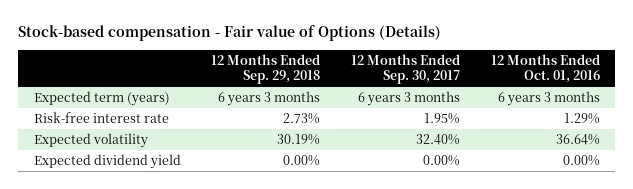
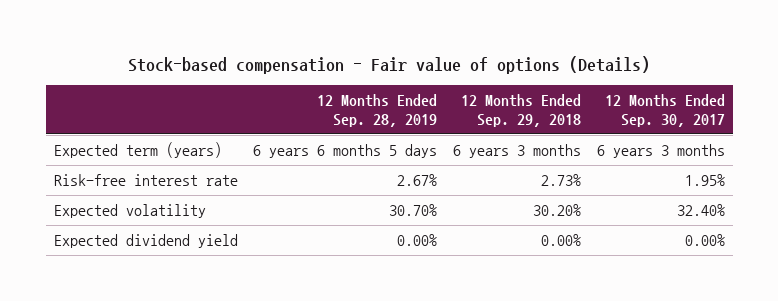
- Stock-based compensation - Fair value of Options (Details)
+ Stock-based compensation - Fair value of options (Details)
- | 12 Months Ended Sep. 29, 2018 | 12 Months Ended Sep. 30, 2017 | 12 Months Ended Oct. 01, 2016
+ | 12 Months Ended Sep. 28, 2019 | 12 Months Ended Sep. 29, 2018 | 12 Months Ended Sep. 30, 2017
- Expected volatility | 30.19% | 32.40% | 36.64%
+ Expected volatility | 30.70% | 30.20% | 32.40%

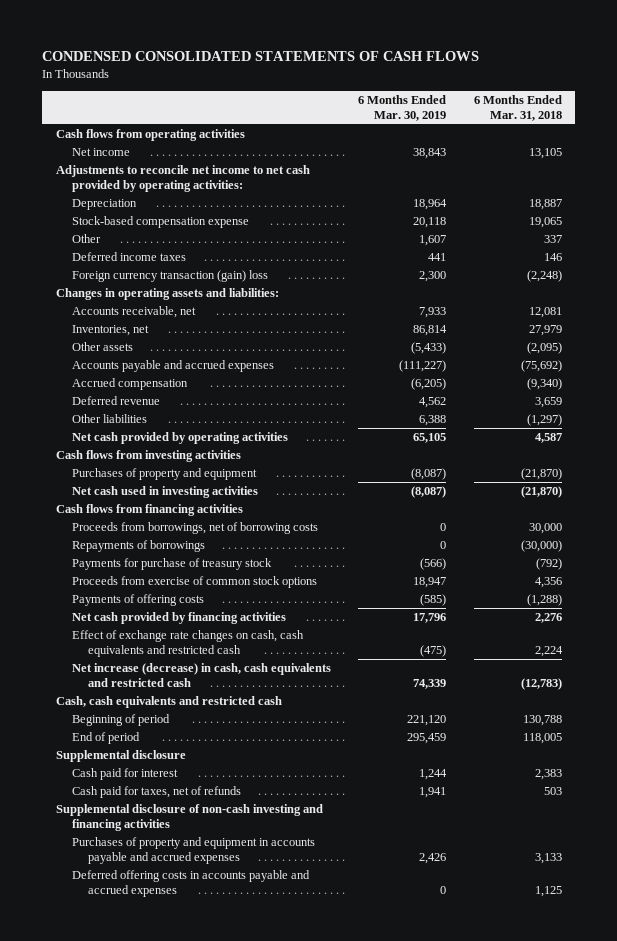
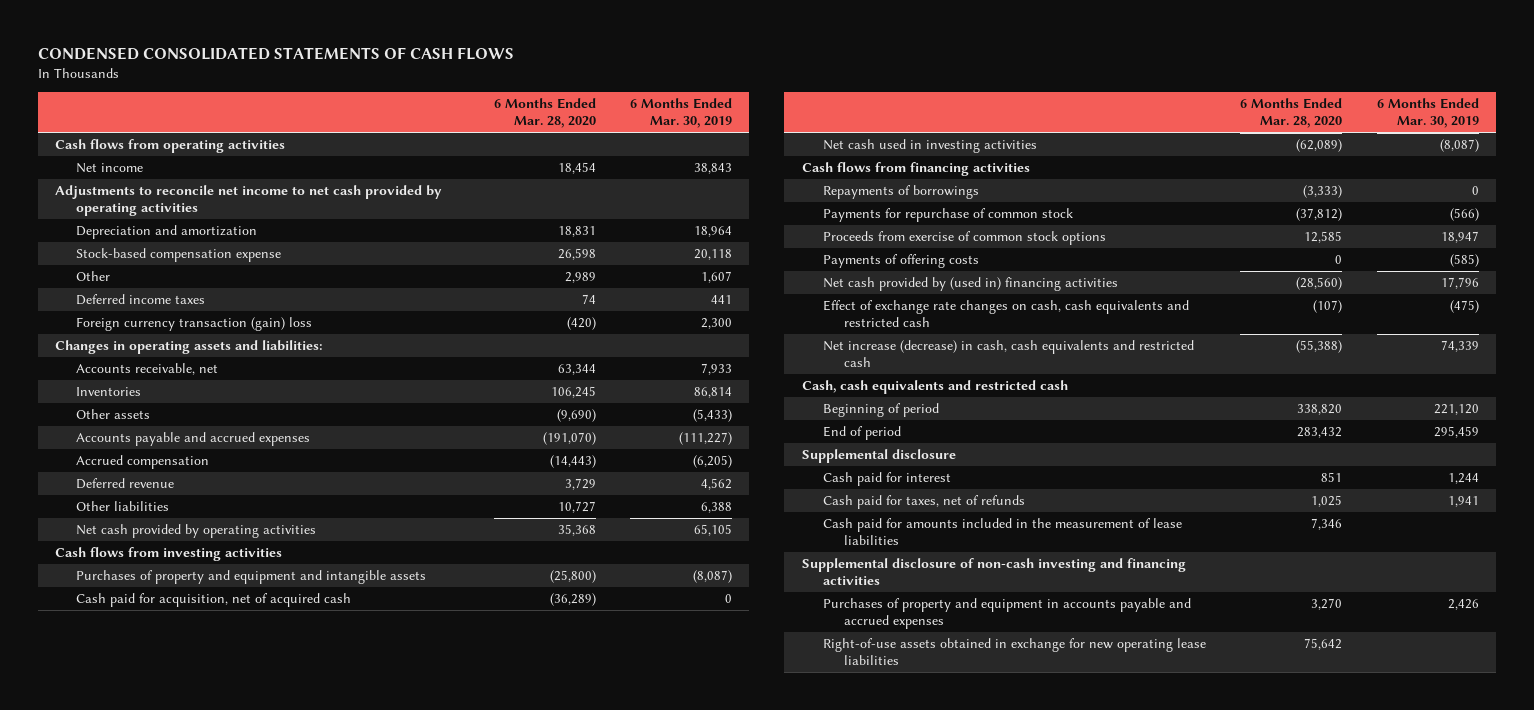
- | 6 Months Ended Mar. 30, 2019 | 6 Months Ended Mar. 31, 2018
+ | 6 Months Ended Mar. 28, 2020 | 6 Months Ended Mar. 30, 2019
- Adjustments to reconcile net income to net cash provided by operating activities:
- Depreciation | 18,964 | 18,887
+ Adjustments to reconcile net income to net cash provided by operating activities
+ Depreciation and amortization | 18,831 | 18,964
- Inventories, net | 86,814 | 27,979
+ Inventories | 106,245 | 86,814
- Purchases of property and equipment | (8,087) | (21,870)
+ Purchases of property and equipment and intangible assets | (25,800) | (8,087)
+ Cash paid for acquisition, net of acquired cash | (36,289) | 0
- Proceeds from borrowings, net of borrowing costs | 0 | 30,000
- Payments for purchase of treasury stock | (566) | (792)
+ Payments for repurchase of common stock | (37,812) | (566)
- Net cash provided by financing activities | 17,796 | 2,276
+ Net cash provided by (used in) financing activities | (28,560) | 17,796
+ Cash paid for amounts included in the measurement of lease liabilities | 7,346 |
- Deferred offering costs in accounts payable and accrued expenses | 0 | 1,125
+ Right-of-use assets obtained in exchange for new operating lease liabilities | 75,642 |

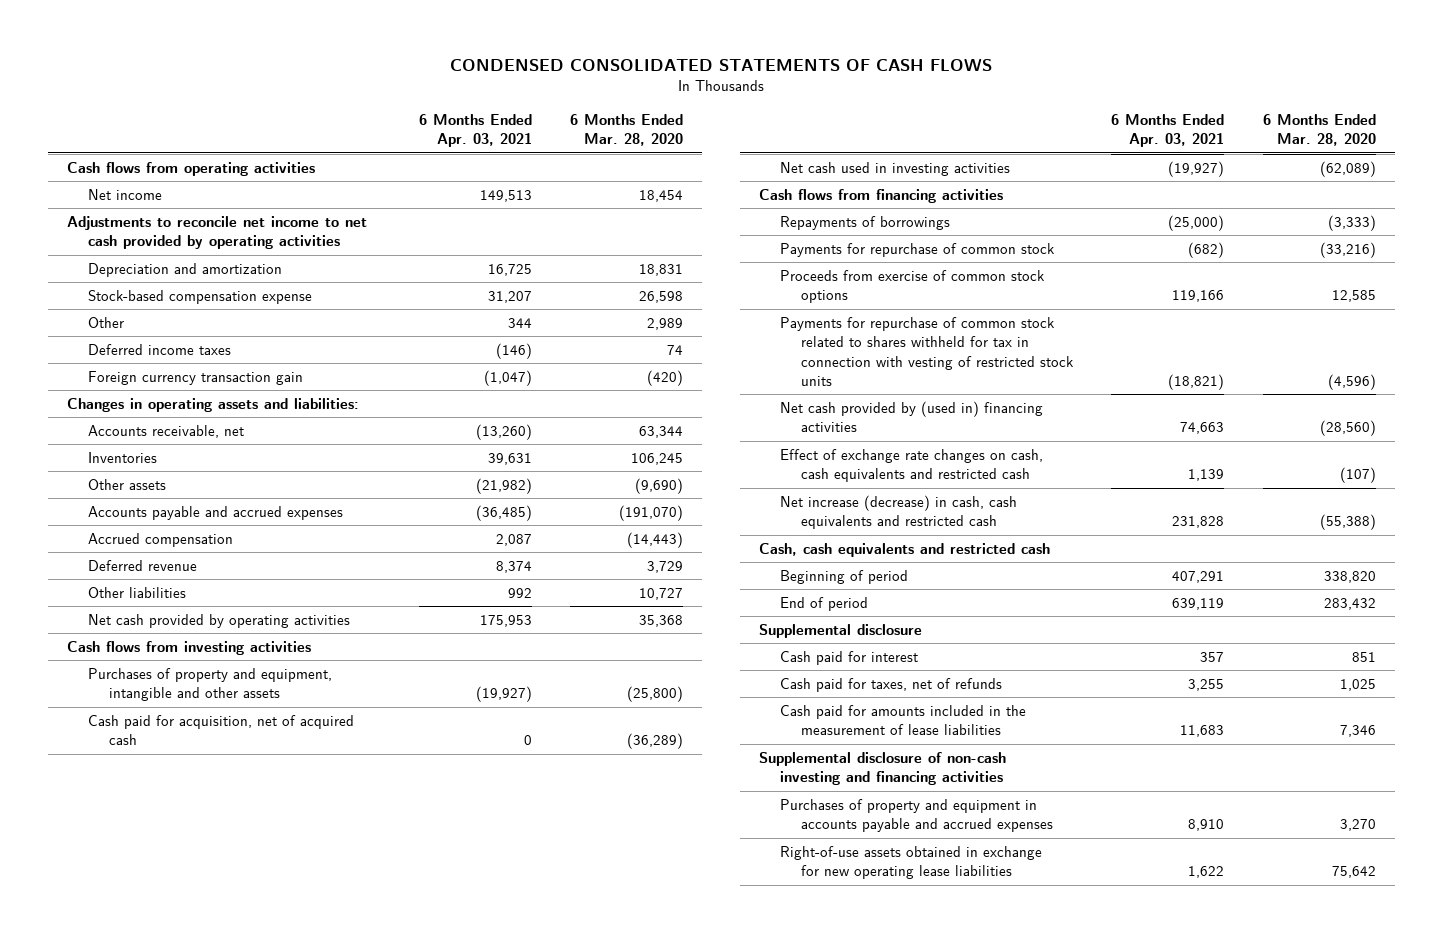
- | 6 Months Ended Mar. 28, 2020 | 6 Months Ended Mar. 30, 2019
+ | 6 Months Ended Apr. 03, 2021 | 6 Months Ended Mar. 28, 2020
- Foreign currency transaction (gain) loss | (420) | 2,300
+ Foreign currency transaction gain | (1,047) | (420)
- Purchases of property and equipment and intangible assets | (25,800) | (8,087)
+ Purchases of property and equipment, intangible and other assets | (19,927) | (25,800)
- Payments for repurchase of common stock | (37,812) | (566)
+ Payments for repurchase of common stock | (682) | (33,216)
- Payments of offering costs | 0 | (585)
+ Payments for repurchase of common stock related to shares withheld for tax in connection with vesting of restricted stock units | (18,821) | (4,596)

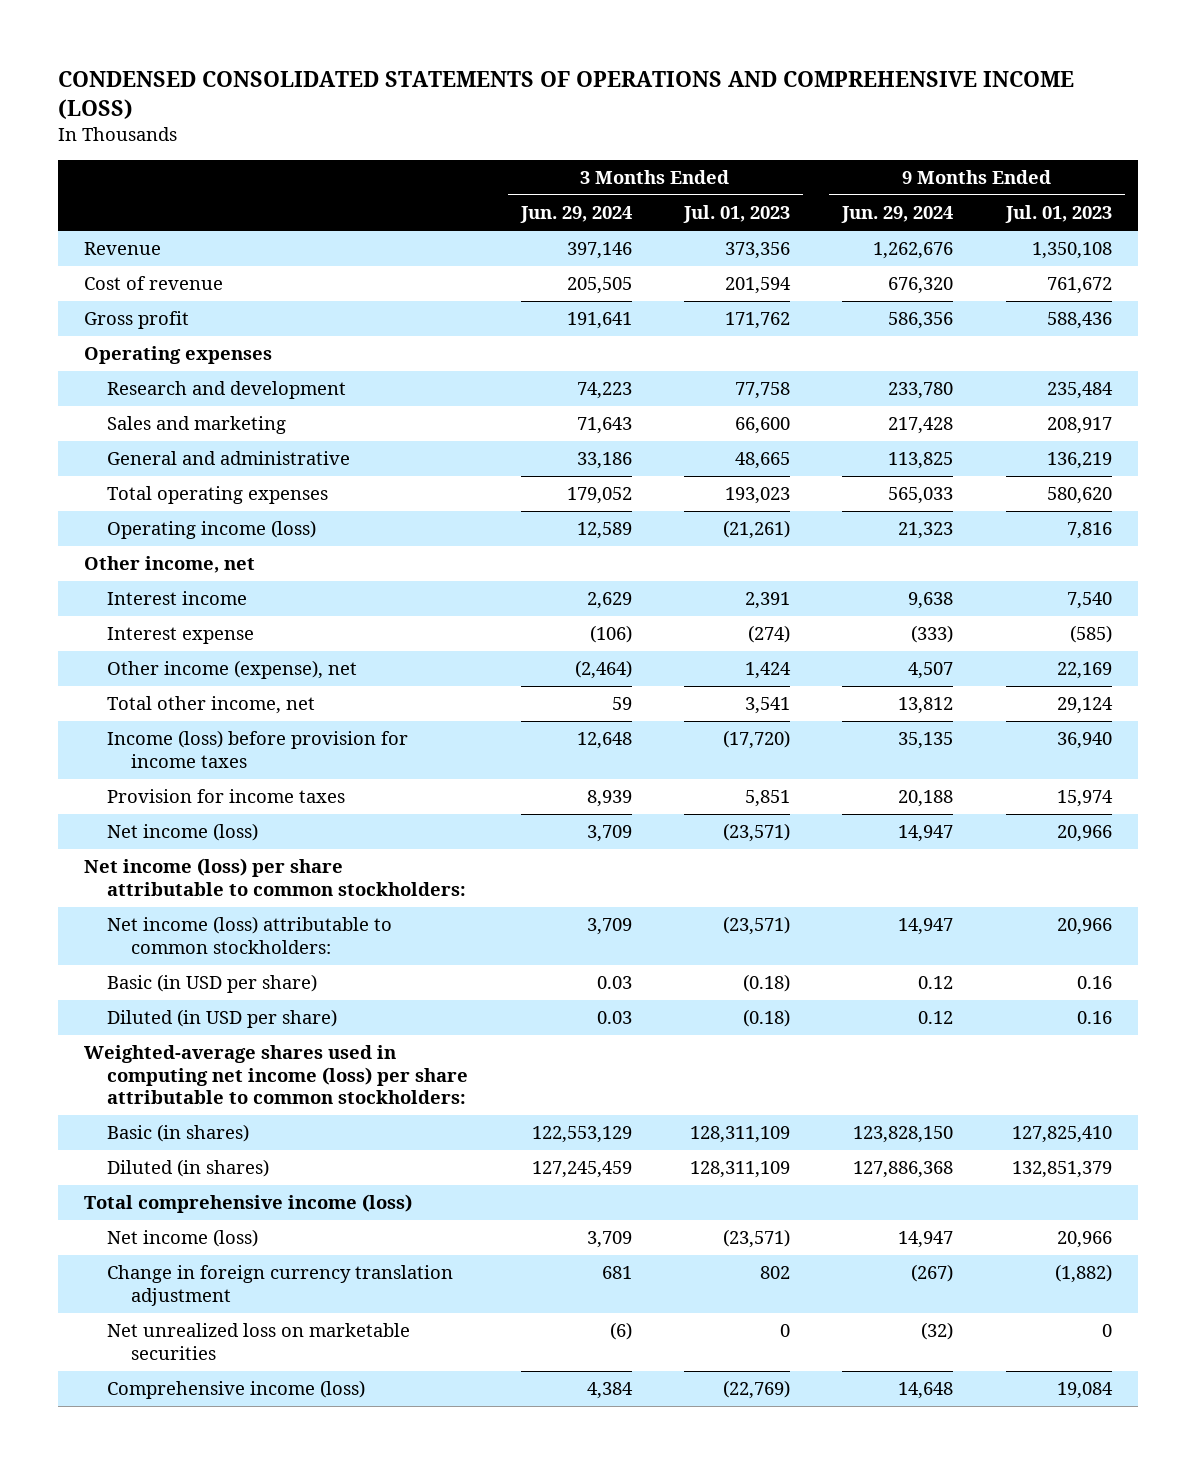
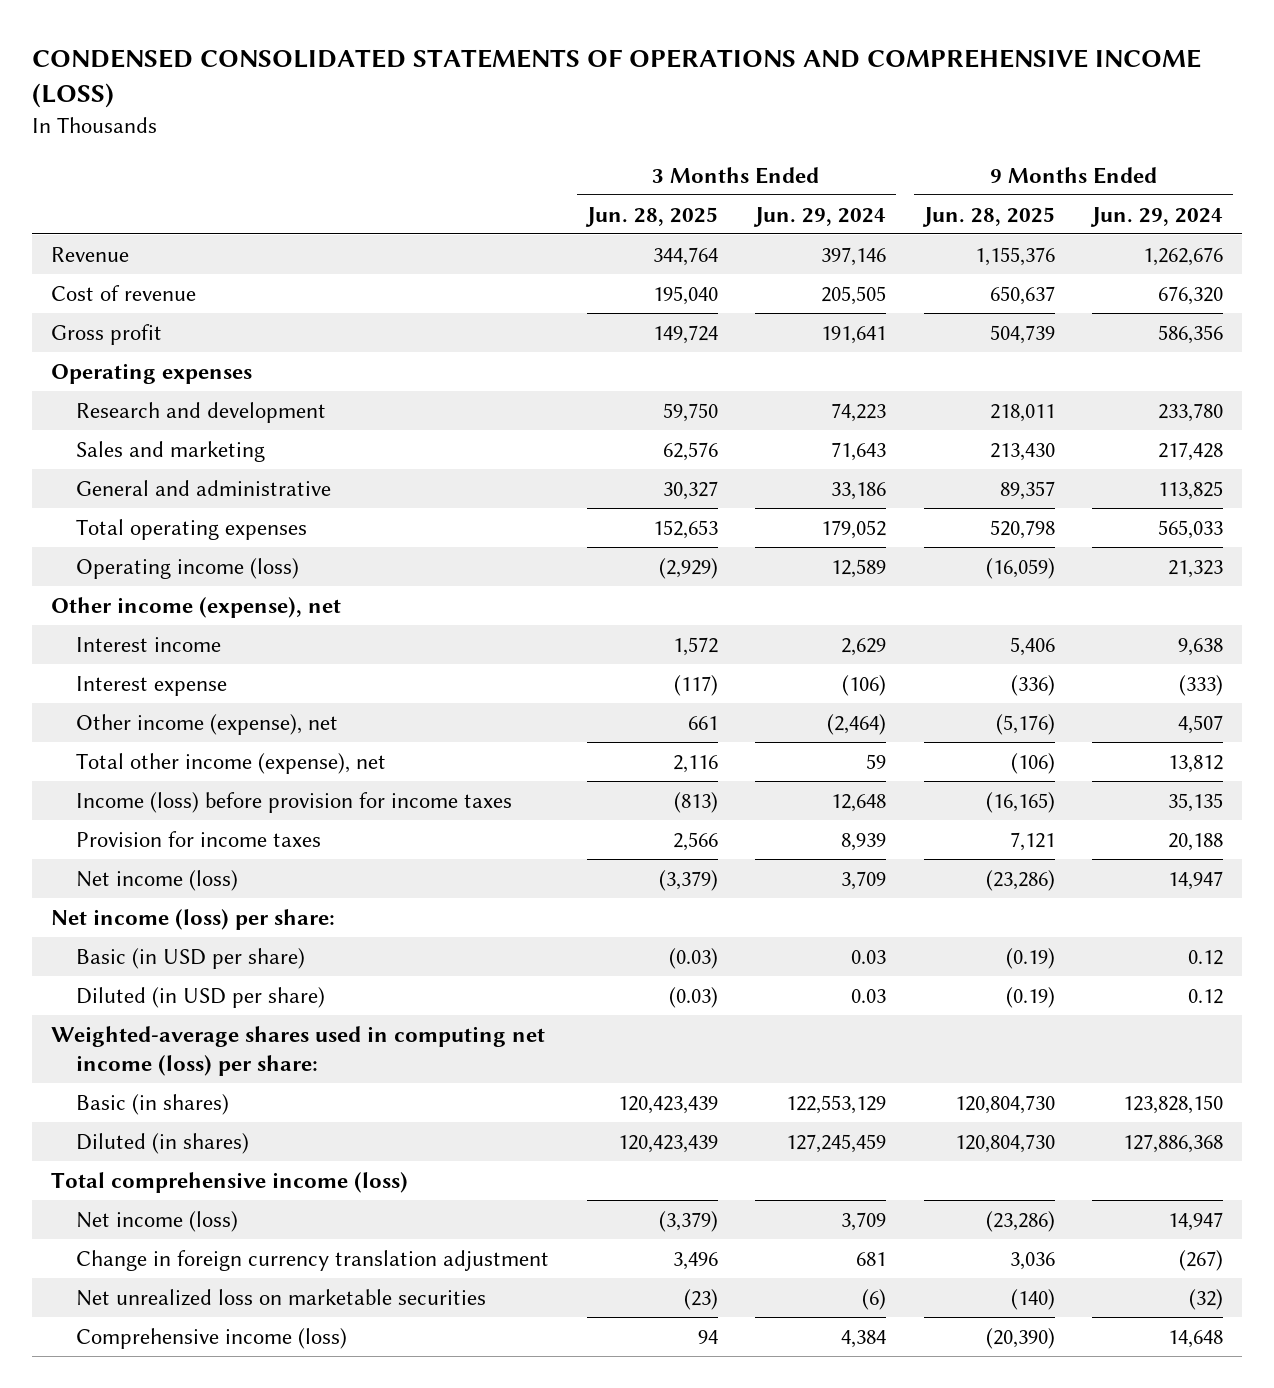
- | 3 Months Ended Jun. 29, 2024 | 3 Months Ended Jul. 01, 2023 | 9 Months Ended Jun. 29, 2024 | 9 Months Ended Jul. 01, 2023
+ | 3 Months Ended Jun. 28, 2025 | 3 Months Ended Jun. 29, 2024 | 9 Months Ended Jun. 28, 2025 | 9 Months Ended Jun. 29, 2024
- Other income, net
+ Other income (expense), net
- Total other income, net | 59 | 3,541 | 13,812 | 29,124
+ Total other income (expense), net | 2,116 | 59 | (106) | 13,812
- Net income (loss) per share attributable to common stockholders:
- Net income (loss) attributable to common stockholders: | 3,709 | (23,571) | 14,947 | 20,966
+ Net income (loss) per share:
- Weighted-average shares used in computing net income (loss) per share attributable to common stockholders:
+ Weighted-average shares used in computing net income (loss) per share:

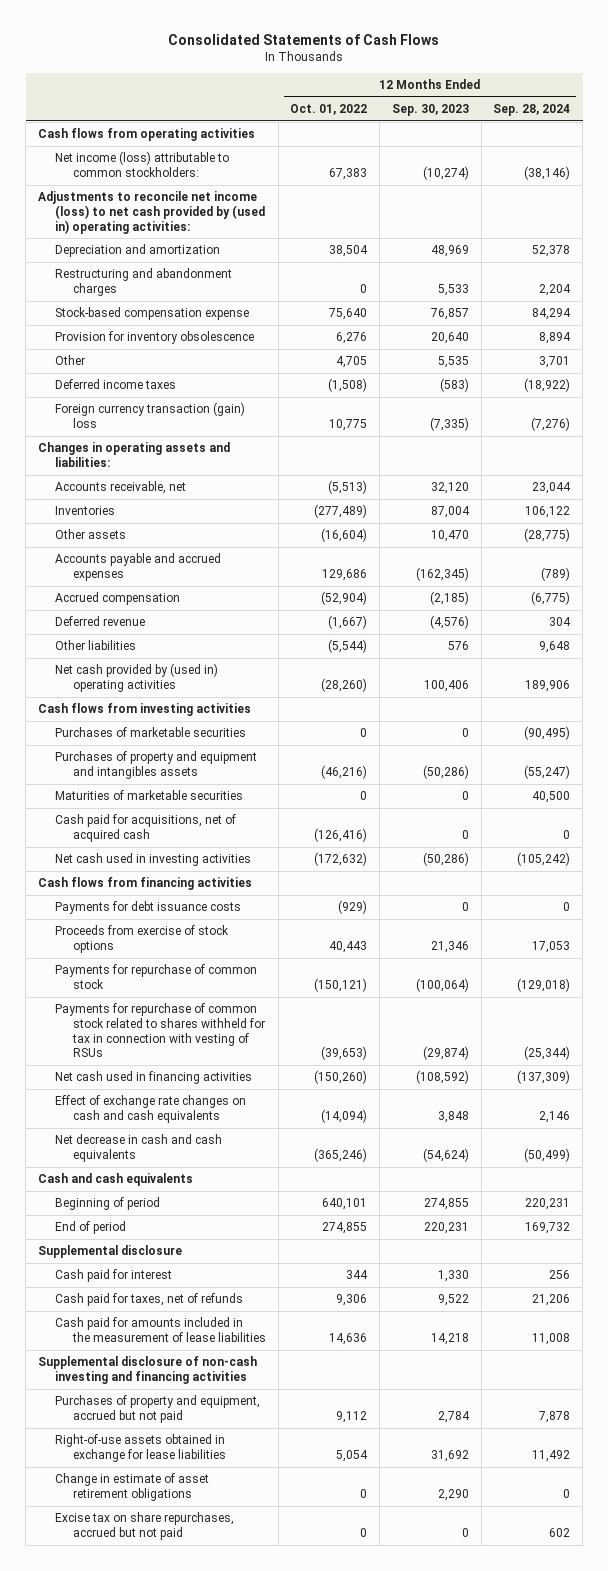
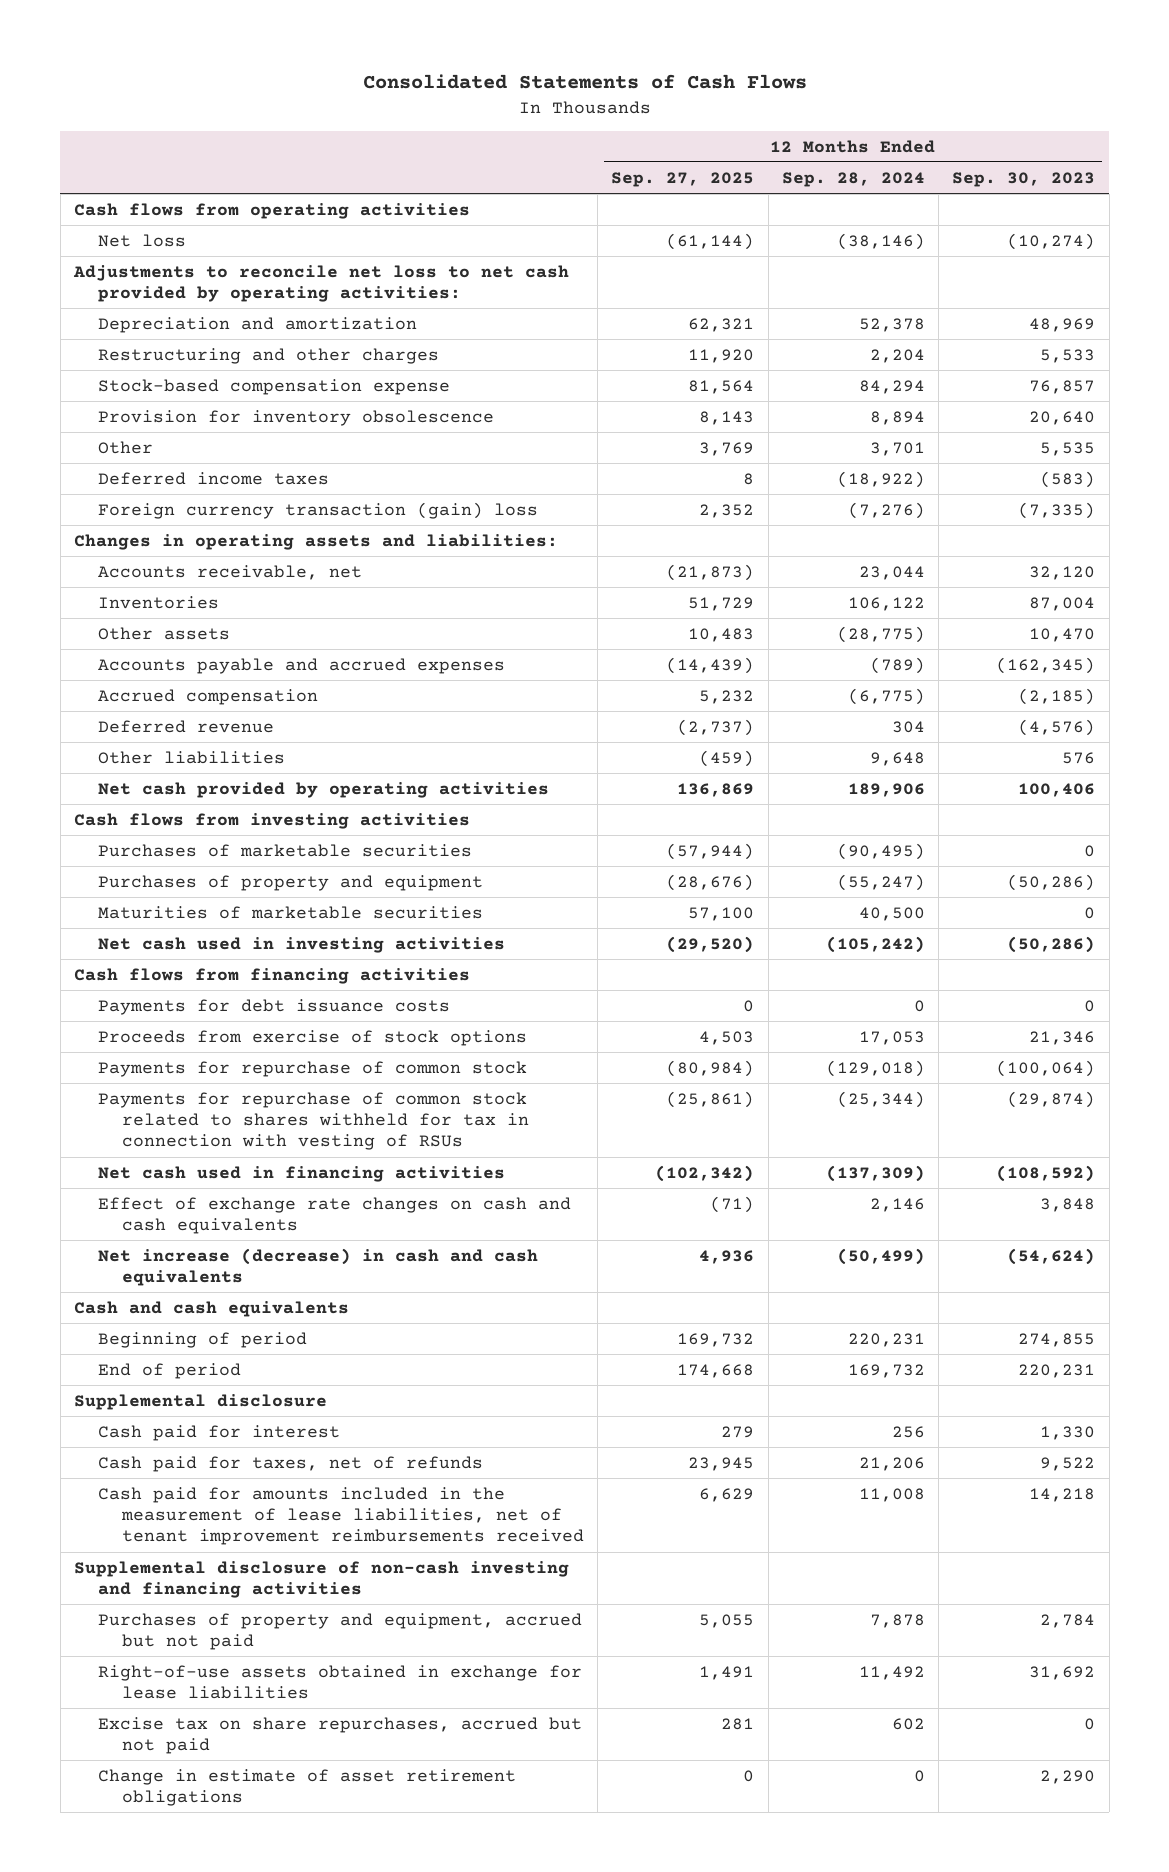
- | 12 Months Ended Oct. 01, 2022 | 12 Months Ended Sep. 30, 2023 | 12 Months Ended Sep. 28, 2024
+ | 12 Months Ended Sep. 27, 2025 | 12 Months Ended Sep. 28, 2024 | 12 Months Ended Sep. 30, 2023
- Net income (loss) attributable to common stockholders: | 67,383 | (10,274) | (38,146)
- Adjustments to reconcile net income (loss) to net cash provided by (used in) operating activities:
+ Net loss | (61,144) | (38,146) | (10,274)
+ Adjustments to reconcile net loss to net cash provided by operating activities:
- Restructuring and abandonment charges | 0 | 5,533 | 2,204
+ Restructuring and other charges | 11,920 | 2,204 | 5,533
- Net cash provided by (used in) operating activities | (28,260) | 100,406 | 189,906
+ Net cash provided by operating activities | 136,869 | 189,906 | 100,406
- Purchases of property and equipment and intangibles assets | (46,216) | (50,286) | (55,247)
+ Purchases of property and equipment | (28,676) | (55,247) | (50,286)
- Cash paid for acquisitions, net of acquired cash | (126,416) | 0 | 0
- Net decrease in cash and cash equivalents | (365,246) | (54,624) | (50,499)
+ Net increase (decrease) in cash and cash equivalents | 4,936 | (50,499) | (54,624)
- Cash paid for amounts included in the measurement of lease liabilities | 14,636 | 14,218 | 11,008
+ Cash paid for amounts included in the measurement of lease liabilities, net of tenant improvement reimbursements received | 6,629 | 11,008 | 14,218
moved down: Change in estimate of asset retirement obligations | 0 | 0 | 2,290

